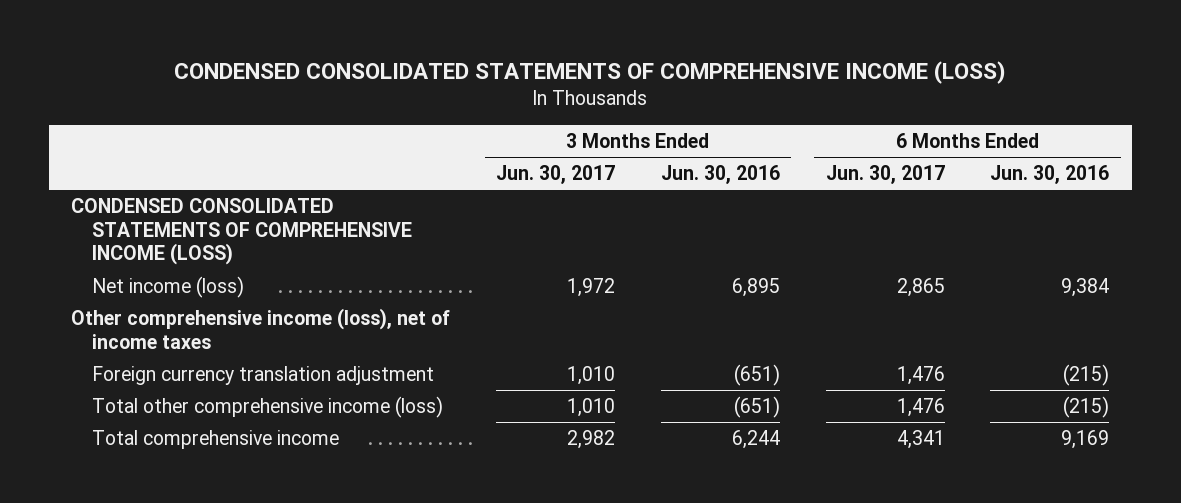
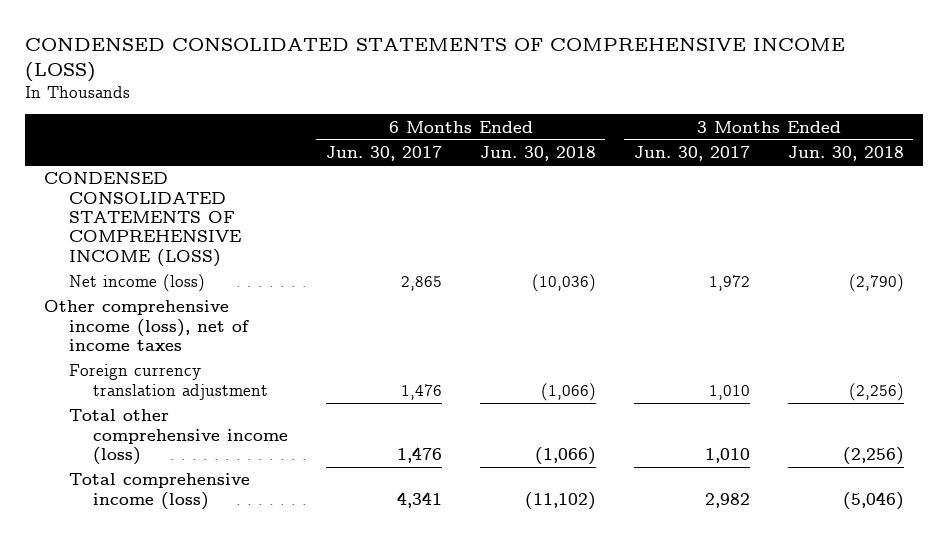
- | 3 Months Ended Jun. 30, 2017 | 3 Months Ended Jun. 30, 2016 | 6 Months Ended Jun. 30, 2017 | 6 Months Ended Jun. 30, 2016
+ | 6 Months Ended Jun. 30, 2017 | 6 Months Ended Jun. 30, 2018 | 3 Months Ended Jun. 30, 2017 | 3 Months Ended Jun. 30, 2018
- Total comprehensive income | 2,982 | 6,244 | 4,341 | 9,169
+ Total comprehensive income (loss) | 4,341 | (11,102) | 2,982 | (5,046)

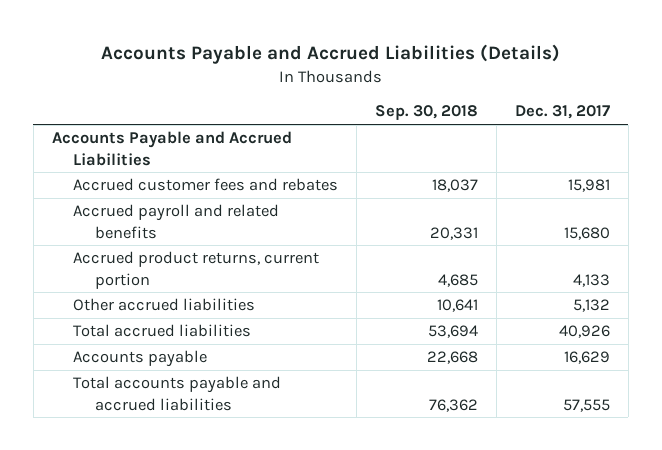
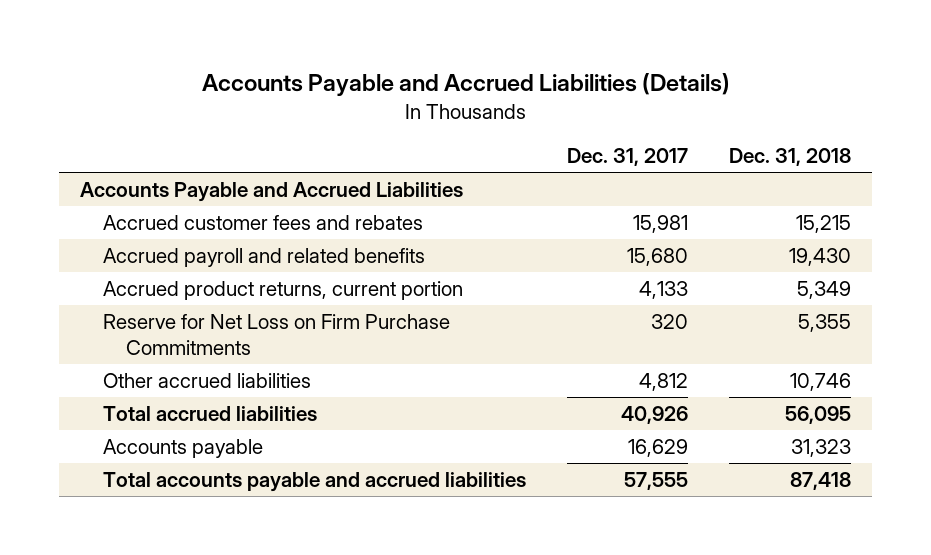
- | Sep. 30, 2018 | Dec. 31, 2017
+ | Dec. 31, 2017 | Dec. 31, 2018
- Other accrued liabilities | 10,641 | 5,132
+ Reserve for Net Loss on Firm Purchase Commitments | 320 | 5,355
+ Other accrued liabilities | 4,812 | 10,746

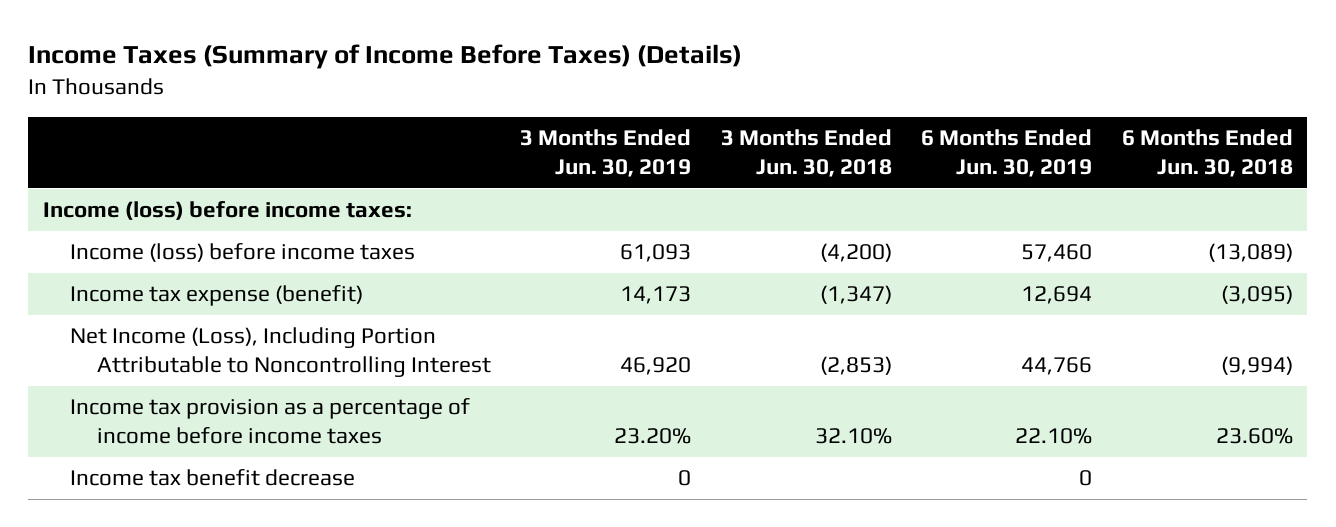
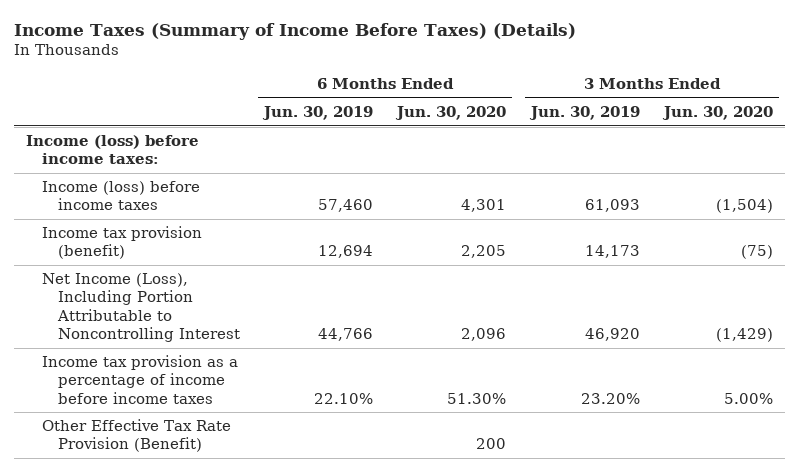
- | 3 Months Ended Jun. 30, 2019 | 3 Months Ended Jun. 30, 2018 | 6 Months Ended Jun. 30, 2019 | 6 Months Ended Jun. 30, 2018
+ | 6 Months Ended Jun. 30, 2019 | 6 Months Ended Jun. 30, 2020 | 3 Months Ended Jun. 30, 2019 | 3 Months Ended Jun. 30, 2020
- Income tax expense (benefit) | 14,173 | (1,347) | 12,694 | (3,095)
+ Income tax provision (benefit) | 12,694 | 2,205 | 14,173 | (75)
- Income tax benefit decrease | 0 | | 0 |
+ Other Effective Tax Rate Provision (Benefit) | | 200 | |

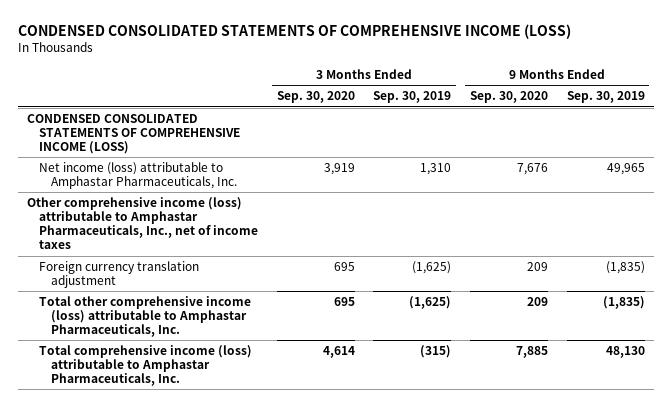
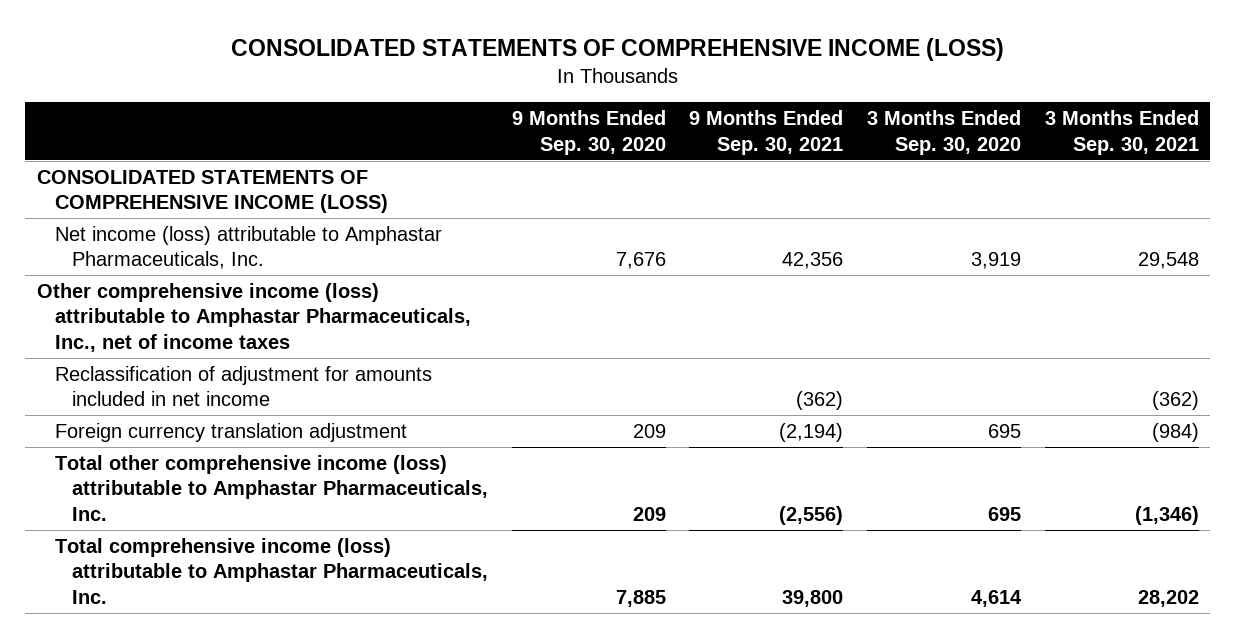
- CONDENSED CONSOLIDATED STATEMENTS OF COMPREHENSIVE INCOME (LOSS)
+ CONSOLIDATED STATEMENTS OF COMPREHENSIVE INCOME (LOSS)
- | 3 Months Ended Sep. 30, 2020 | 3 Months Ended Sep. 30, 2019 | 9 Months Ended Sep. 30, 2020 | 9 Months Ended Sep. 30, 2019
+ | 9 Months Ended Sep. 30, 2020 | 9 Months Ended Sep. 30, 2021 | 3 Months Ended Sep. 30, 2020 | 3 Months Ended Sep. 30, 2021
- CONDENSED CONSOLIDATED STATEMENTS OF COMPREHENSIVE INCOME (LOSS)
+ CONSOLIDATED STATEMENTS OF COMPREHENSIVE INCOME (LOSS)
+ Reclassification of adjustment for amounts included in net income | | (362) | | (362)

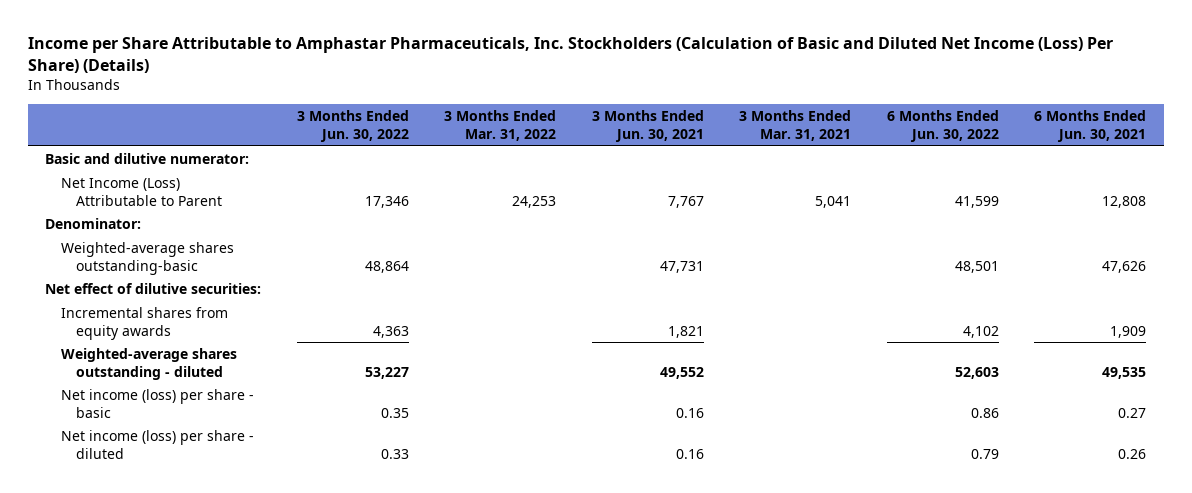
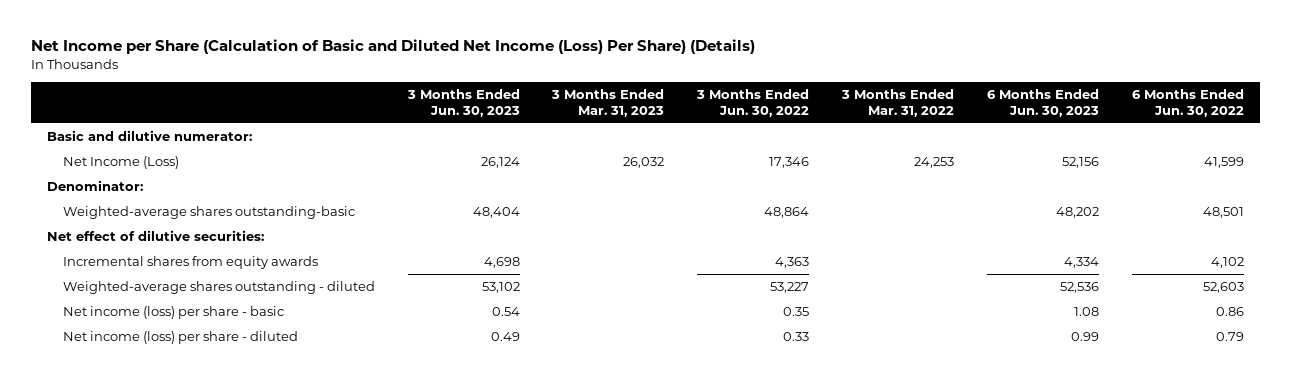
- Income per Share Attributable to Amphastar Pharmaceuticals, Inc. Stockholders (Calculation of Basic and Diluted Net Income (Loss) Per Share) (Details)
+ Net Income per Share (Calculation of Basic and Diluted Net Income (Loss) Per Share) (Details)
- | 3 Months Ended Jun. 30, 2022 | 3 Months Ended Mar. 31, 2022 | 3 Months Ended Jun. 30, 2021 | 3 Months Ended Mar. 31, 2021 | 6 Months Ended Jun. 30, 2022 | 6 Months Ended Jun. 30, 2021
+ | 3 Months Ended Jun. 30, 2023 | 3 Months Ended Mar. 31, 2023 | 3 Months Ended Jun. 30, 2022 | 3 Months Ended Mar. 31, 2022 | 6 Months Ended Jun. 30, 2023 | 6 Months Ended Jun. 30, 2022
- Net Income (Loss) Attributable to Parent | 17,346 | 24,253 | 7,767 | 5,041 | 41,599 | 12,808
+ Net Income (Loss) | 26,124 | 26,032 | 17,346 | 24,253 | 52,156 | 41,599

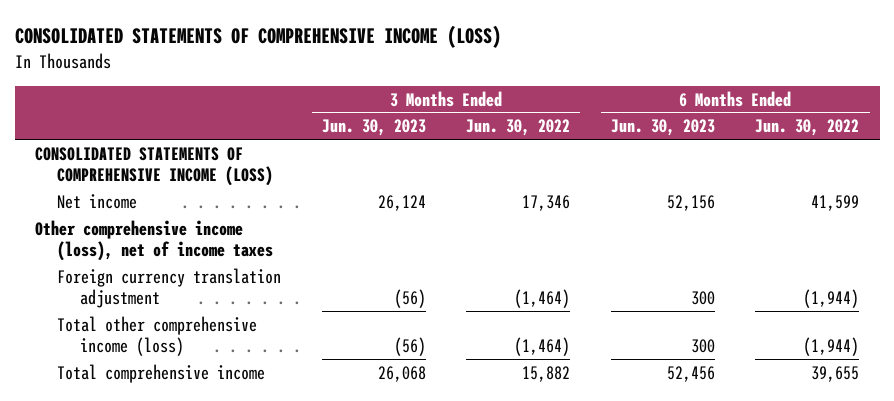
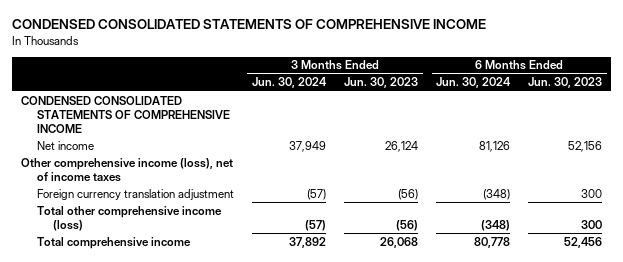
- CONSOLIDATED STATEMENTS OF COMPREHENSIVE INCOME (LOSS)
+ CONDENSED CONSOLIDATED STATEMENTS OF COMPREHENSIVE INCOME
- | 3 Months Ended Jun. 30, 2023 | 3 Months Ended Jun. 30, 2022 | 6 Months Ended Jun. 30, 2023 | 6 Months Ended Jun. 30, 2022
+ | 3 Months Ended Jun. 30, 2024 | 3 Months Ended Jun. 30, 2023 | 6 Months Ended Jun. 30, 2024 | 6 Months Ended Jun. 30, 2023
- CONSOLIDATED STATEMENTS OF COMPREHENSIVE INCOME (LOSS)
+ CONDENSED CONSOLIDATED STATEMENTS OF COMPREHENSIVE INCOME

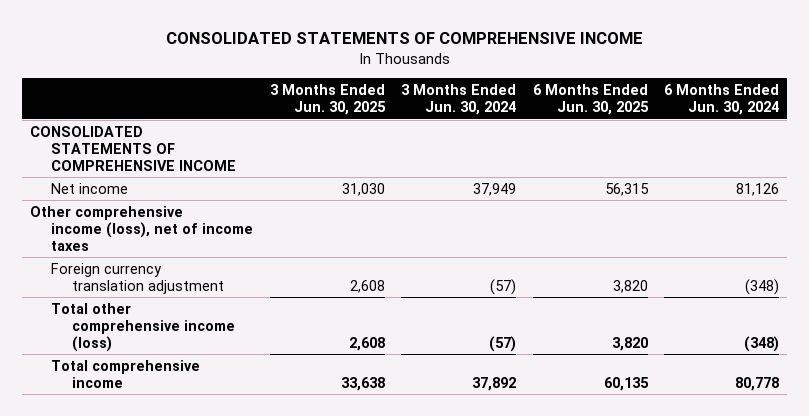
- CONDENSED CONSOLIDATED STATEMENTS OF COMPREHENSIVE INCOME
+ CONSOLIDATED STATEMENTS OF COMPREHENSIVE INCOME
- | 3 Months Ended Jun. 30, 2024 | 3 Months Ended Jun. 30, 2023 | 6 Months Ended Jun. 30, 2024 | 6 Months Ended Jun. 30, 2023
+ | 3 Months Ended Jun. 30, 2025 | 3 Months Ended Jun. 30, 2024 | 6 Months Ended Jun. 30, 2025 | 6 Months Ended Jun. 30, 2024
- CONDENSED CONSOLIDATED STATEMENTS OF COMPREHENSIVE INCOME
+ CONSOLIDATED STATEMENTS OF COMPREHENSIVE INCOME

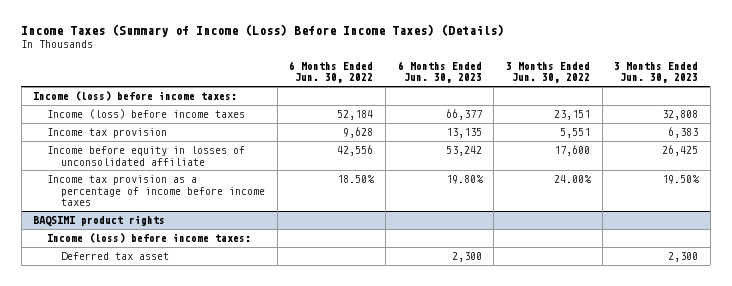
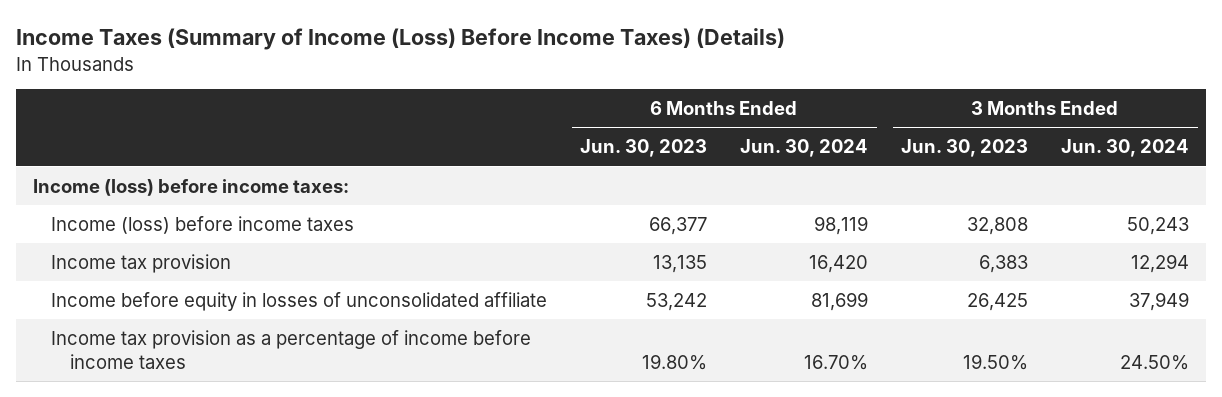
- | 6 Months Ended Jun. 30, 2022 | 6 Months Ended Jun. 30, 2023 | 3 Months Ended Jun. 30, 2022 | 3 Months Ended Jun. 30, 2023
+ | 6 Months Ended Jun. 30, 2023 | 6 Months Ended Jun. 30, 2024 | 3 Months Ended Jun. 30, 2023 | 3 Months Ended Jun. 30, 2024
- BAQSIMI product rights
- Income (loss) before income taxes:
- Deferred tax asset | | 2,300 | | 2,300

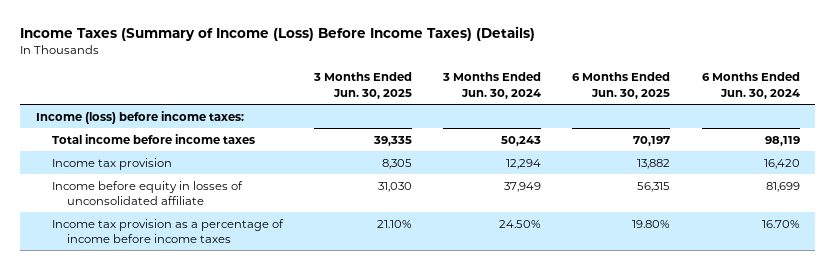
- | 6 Months Ended Jun. 30, 2023 | 6 Months Ended Jun. 30, 2024 | 3 Months Ended Jun. 30, 2023 | 3 Months Ended Jun. 30, 2024
+ | 3 Months Ended Jun. 30, 2025 | 3 Months Ended Jun. 30, 2024 | 6 Months Ended Jun. 30, 2025 | 6 Months Ended Jun. 30, 2024
- Income (loss) before income taxes | 66,377 | 98,119 | 32,808 | 50,243
+ Total income before income taxes | 39,335 | 50,243 | 70,197 | 98,119

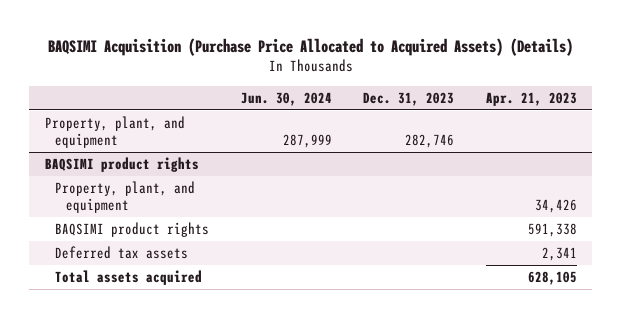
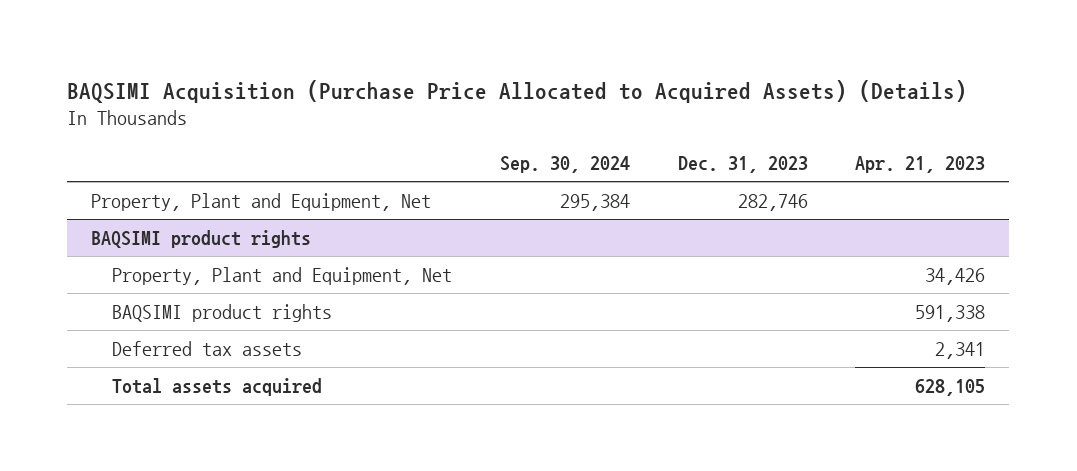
- | Jun. 30, 2024 | Dec. 31, 2023 | Apr. 21, 2023
+ | Sep. 30, 2024 | Dec. 31, 2023 | Apr. 21, 2023
- Property, plant, and equipment | 287,999 | 282,746 |
+ Property, Plant and Equipment, Net | 295,384 | 282,746 |
@ BAQSIMI product rights
- Property, plant, and equipment | | | 34,426
+ Property, Plant and Equipment, Net | | | 34,426

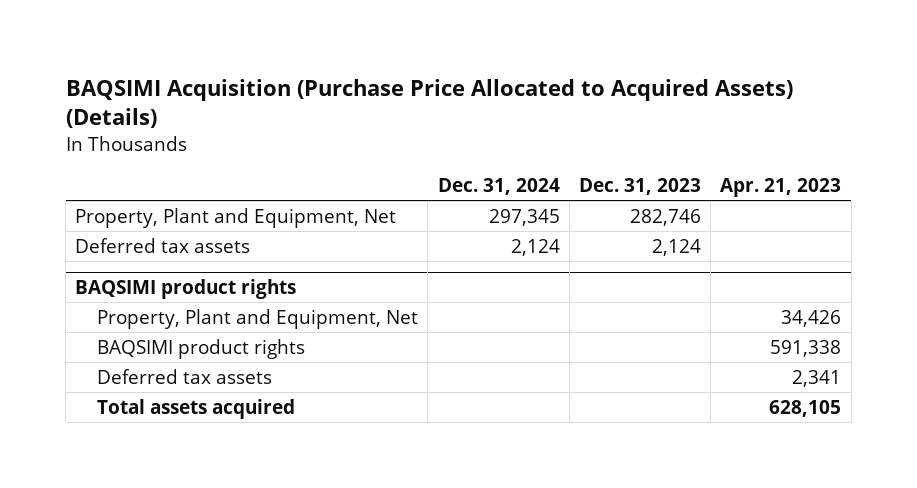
- | Sep. 30, 2024 | Dec. 31, 2023 | Apr. 21, 2023
+ | Dec. 31, 2024 | Dec. 31, 2023 | Apr. 21, 2023
+ Deferred tax assets | 2,124 | 2,124 |

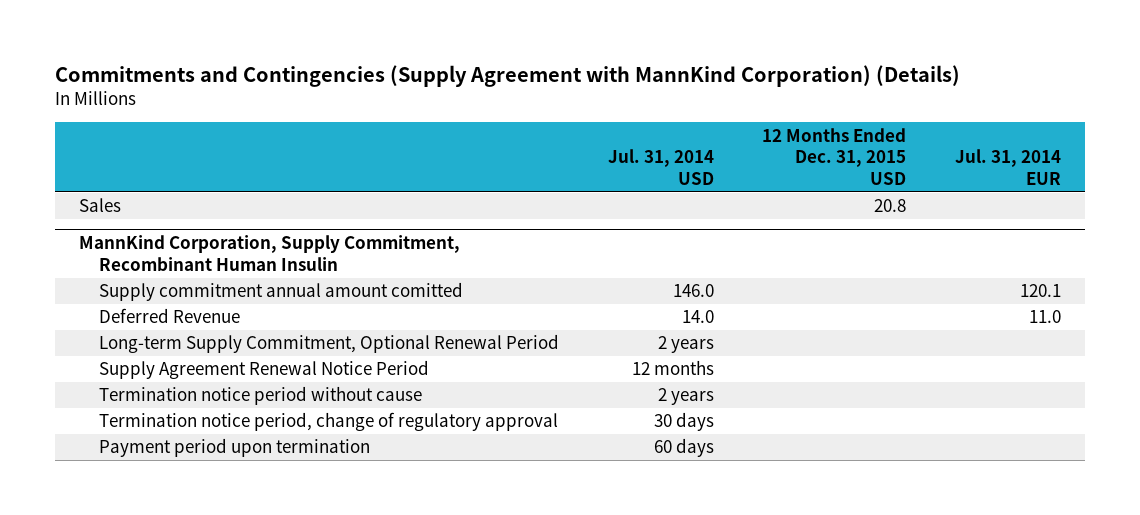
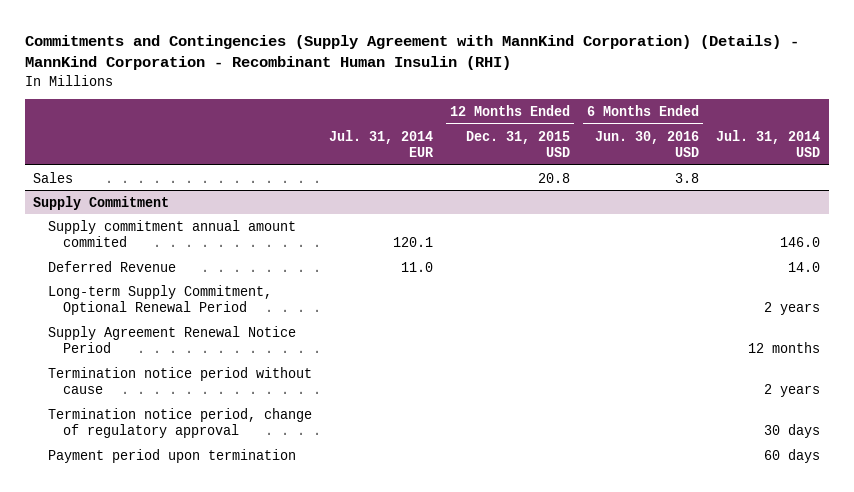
- Commitments and Contingencies (Supply Agreement with MannKind Corporation) (Details)
+ Commitments and Contingencies (Supply Agreement with MannKind Corporation) (Details) - MannKind Corporation - Recombinant Human Insulin (RHI)
- | Jul. 31, 2014 USD | 12 Months Ended Dec. 31, 2015 USD | Jul. 31, 2014 EUR
+ | Jul. 31, 2014 EUR | 12 Months Ended Dec. 31, 2015 USD | 6 Months Ended Jun. 30, 2016 USD | Jul. 31, 2014 USD
- MannKind Corporation, Supply Commitment, Recombinant Human Insulin
- Supply commitment annual amount comitted | 146.0 | | 120.1
+ Supply Commitment
+ Supply commitment annual amount commited | 120.1 | | | 146.0

